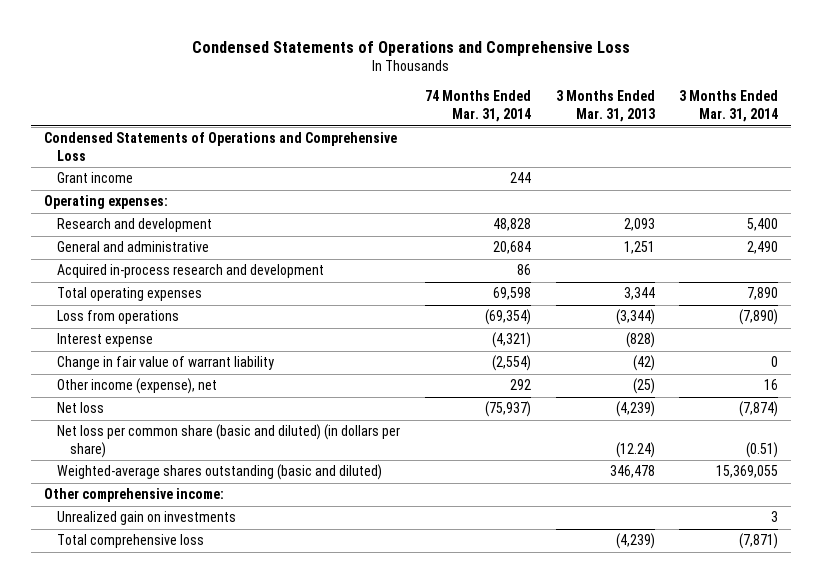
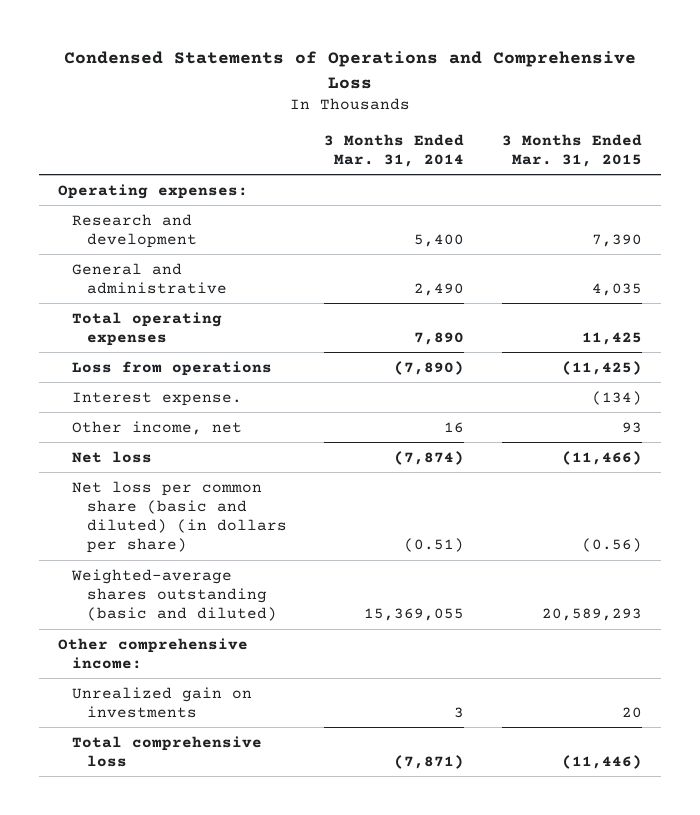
- | 74 Months Ended Mar. 31, 2014 | 3 Months Ended Mar. 31, 2013 | 3 Months Ended Mar. 31, 2014
+ | 3 Months Ended Mar. 31, 2014 | 3 Months Ended Mar. 31, 2015
- Condensed Statements of Operations and Comprehensive Loss
- Grant income | 244 | |
- Acquired in-process research and development | 86 | |
- Interest expense | (4,321) | (828) |
- Change in fair value of warrant liability | (2,554) | (42) | 0
- Other income (expense), net | 292 | (25) | 16
+ Interest expense. | | (134)
+ Other income, net | 16 | 93

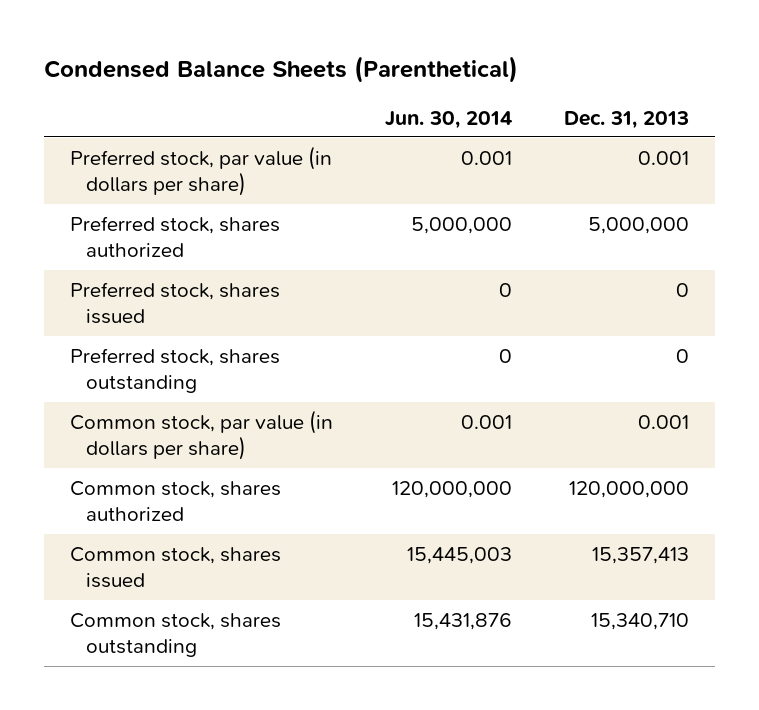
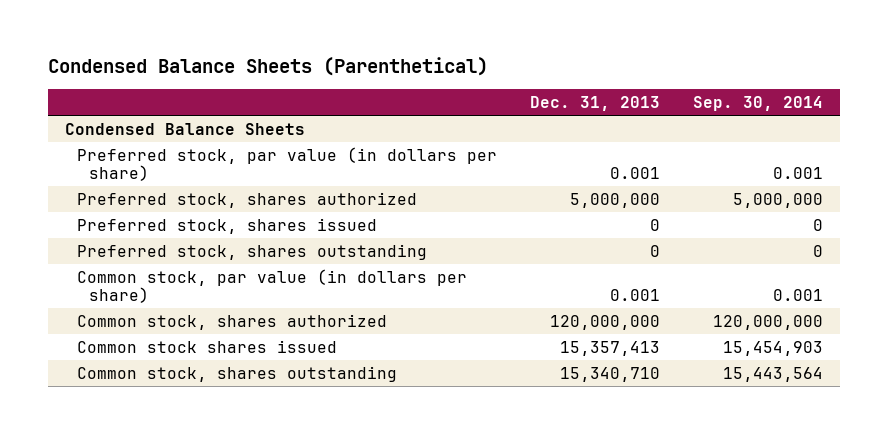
- | Jun. 30, 2014 | Dec. 31, 2013
+ | Dec. 31, 2013 | Sep. 30, 2014
+ Condensed Balance Sheets
- Common stock, shares issued | 15,445,003 | 15,357,413
+ Common stock shares issued | 15,357,413 | 15,454,903

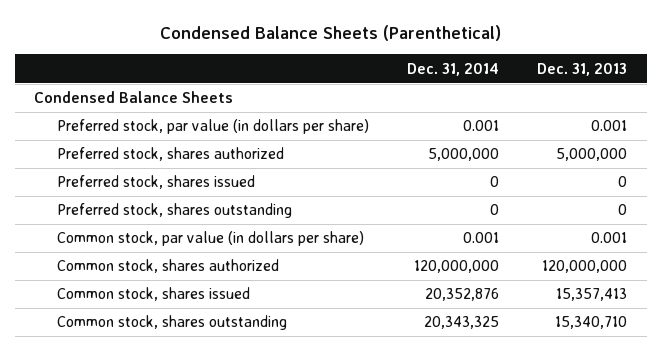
- | Dec. 31, 2013 | Sep. 30, 2014
+ | Dec. 31, 2014 | Dec. 31, 2013
- Common stock shares issued | 15,357,413 | 15,454,903
+ Common stock, shares issued | 20,352,876 | 15,357,413

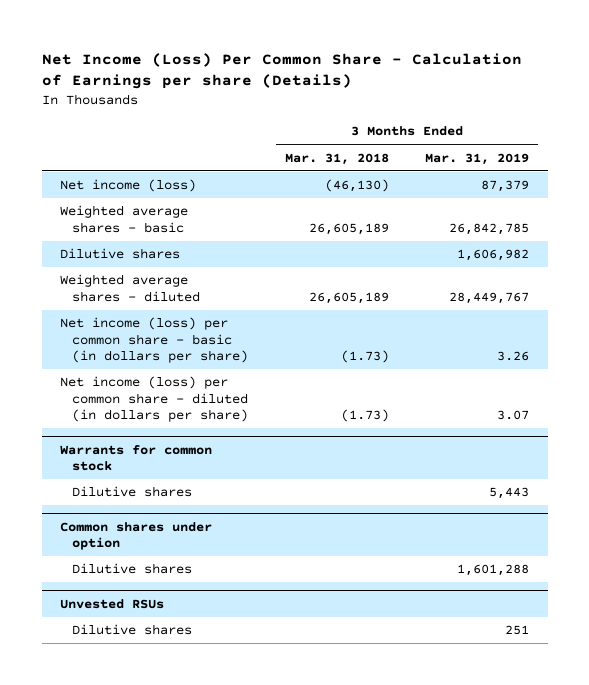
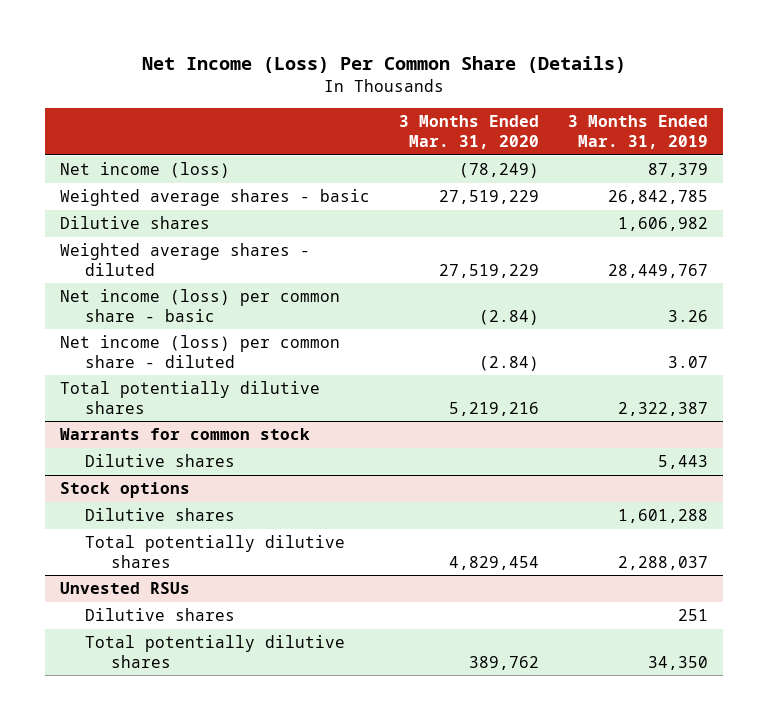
- Net Income (Loss) Per Common Share - Calculation of Earnings per share (Details)
+ Net Income (Loss) Per Common Share (Details)
- | 3 Months Ended Mar. 31, 2018 | 3 Months Ended Mar. 31, 2019
+ | 3 Months Ended Mar. 31, 2020 | 3 Months Ended Mar. 31, 2019
- Net income (loss) per common share - basic (in dollars per share) | (1.73) | 3.26
- Net income (loss) per common share - diluted (in dollars per share) | (1.73) | 3.07
+ Net income (loss) per common share - basic | (2.84) | 3.26
+ Net income (loss) per common share - diluted | (2.84) | 3.07
+ Total potentially dilutive shares | 5,219,216 | 2,322,387
- Common shares under option
+ Stock options
+ Total potentially dilutive shares | 4,829,454 | 2,288,037
@ Unvested RSUs
+ Total potentially dilutive shares | 389,762 | 34,350

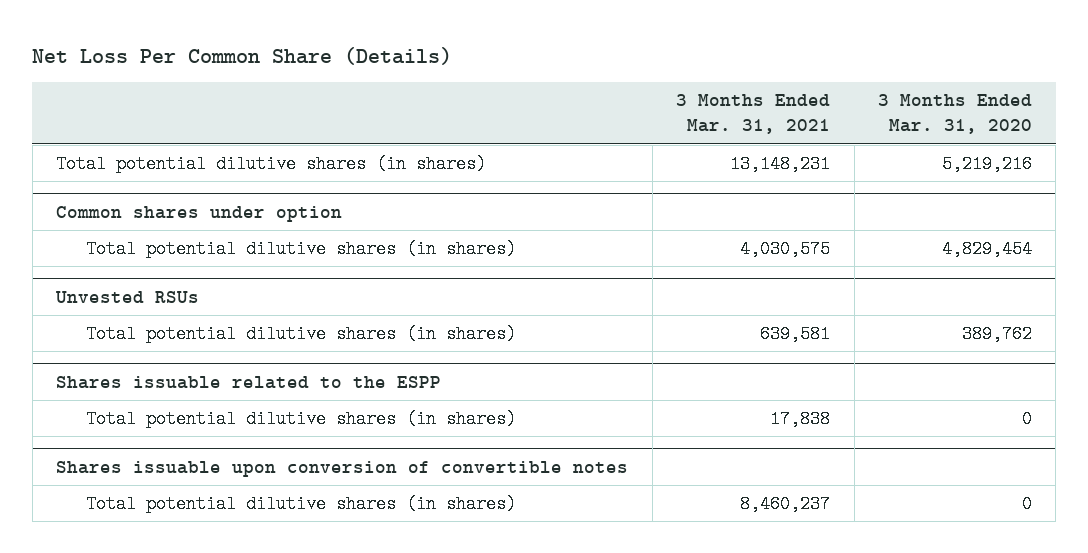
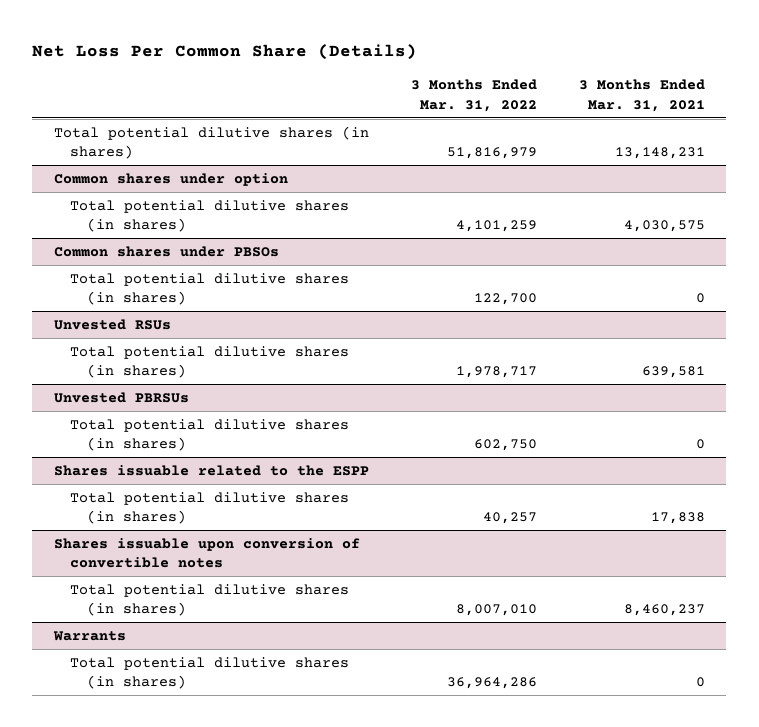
- | 3 Months Ended Mar. 31, 2021 | 3 Months Ended Mar. 31, 2020
+ | 3 Months Ended Mar. 31, 2022 | 3 Months Ended Mar. 31, 2021
+ Common shares under PBSOs
+ Total potential dilutive shares (in shares) | 122,700 | 0
+ Unvested PBRSUs
+ Total potential dilutive shares (in shares) | 602,750 | 0
+ Warrants
+ Total potential dilutive shares (in shares) | 36,964,286 | 0

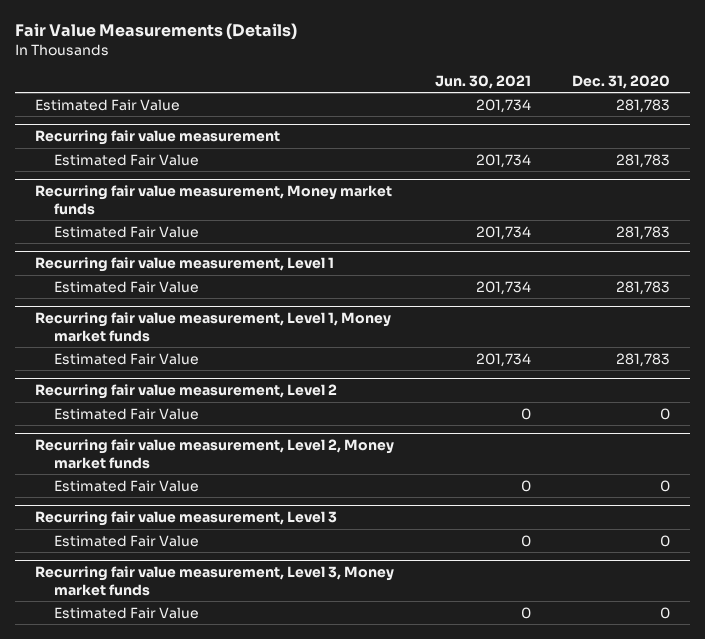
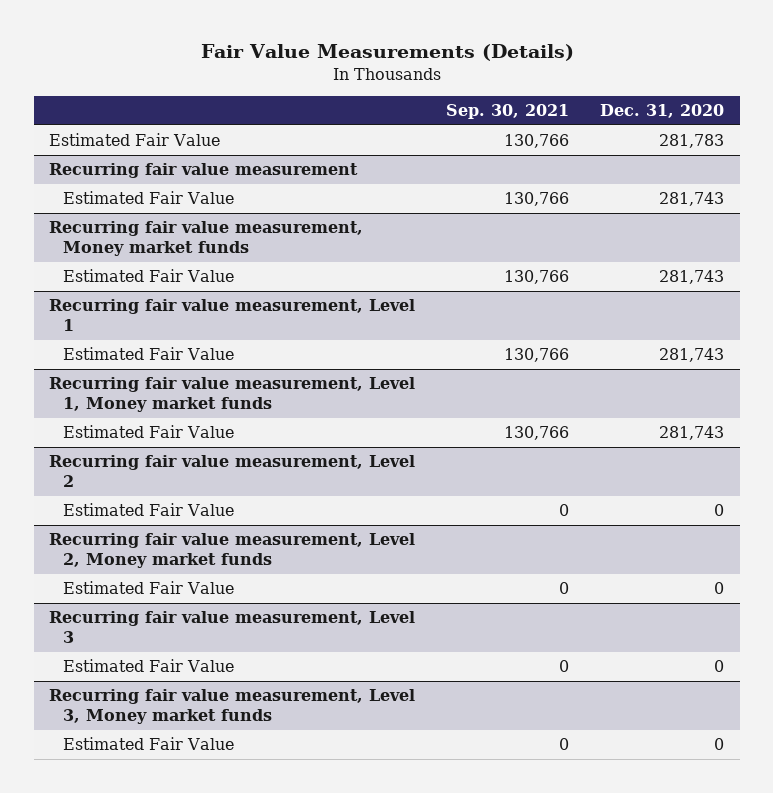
- | Jun. 30, 2021 | Dec. 31, 2020
+ | Sep. 30, 2021 | Dec. 31, 2020
@ Recurring fair value measurement
- Estimated Fair Value | 201,734 | 281,783
+ Estimated Fair Value | 130,766 | 281,743
@ Recurring fair value measurement, Money market funds
- Estimated Fair Value | 201,734 | 281,783
+ Estimated Fair Value | 130,766 | 281,743
@ Recurring fair value measurement, Level 1
- Estimated Fair Value | 201,734 | 281,783
+ Estimated Fair Value | 130,766 | 281,743
@ Recurring fair value measurement, Level 1, Money market funds
- Estimated Fair Value | 201,734 | 281,783
+ Estimated Fair Value | 130,766 | 281,743

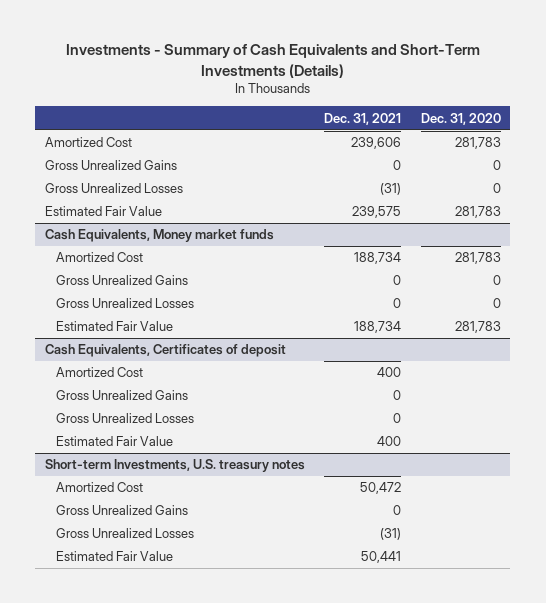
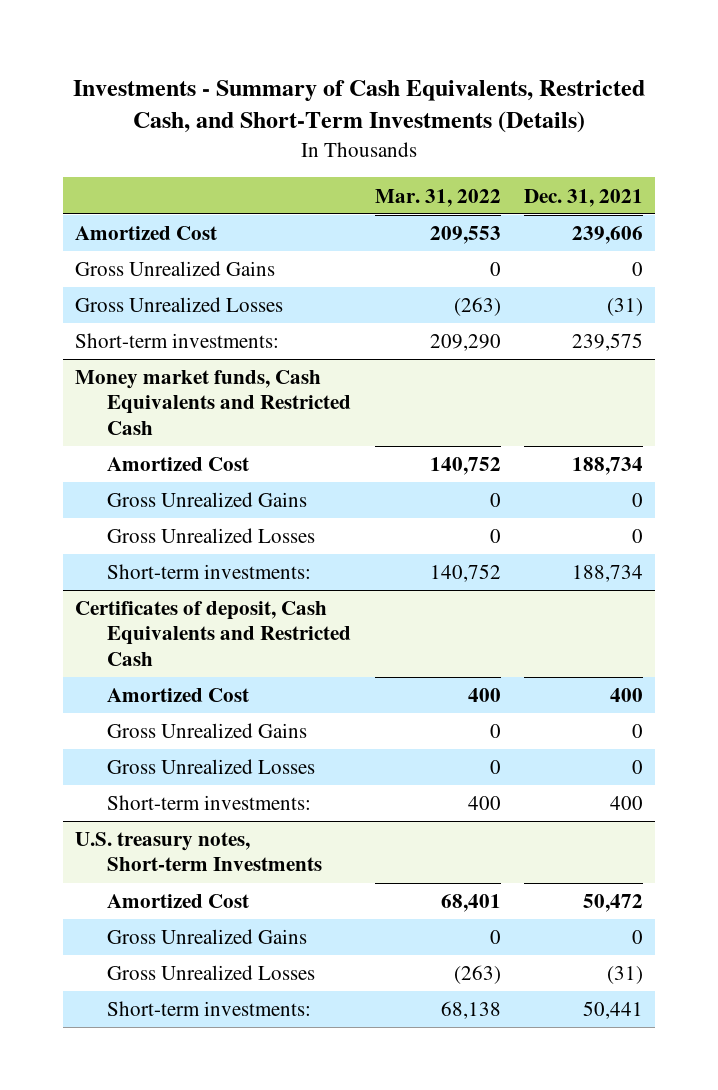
- Investments - Summary of Cash Equivalents and Short-Term Investments (Details)
+ Investments - Summary of Cash Equivalents, Restricted Cash, and Short-Term Investments (Details)
- | Dec. 31, 2021 | Dec. 31, 2020
+ | Mar. 31, 2022 | Dec. 31, 2021
- Estimated Fair Value | 239,575 | 281,783
- Cash Equivalents, Money market funds
+ Short-term investments: | 209,290 | 239,575
+ Money market funds, Cash Equivalents and Restricted Cash
- Estimated Fair Value | 188,734 | 281,783
- Cash Equivalents, Certificates of deposit
+ Short-term investments: | 140,752 | 188,734
+ Certificates of deposit, Cash Equivalents and Restricted Cash
- Estimated Fair Value | 400 |
- Short-term Investments, U.S. treasury notes
+ Short-term investments: | 400 | 400
+ U.S. treasury notes, Short-term Investments
- Estimated Fair Value | 50,441 |
+ Short-term investments: | 68,138 | 50,441

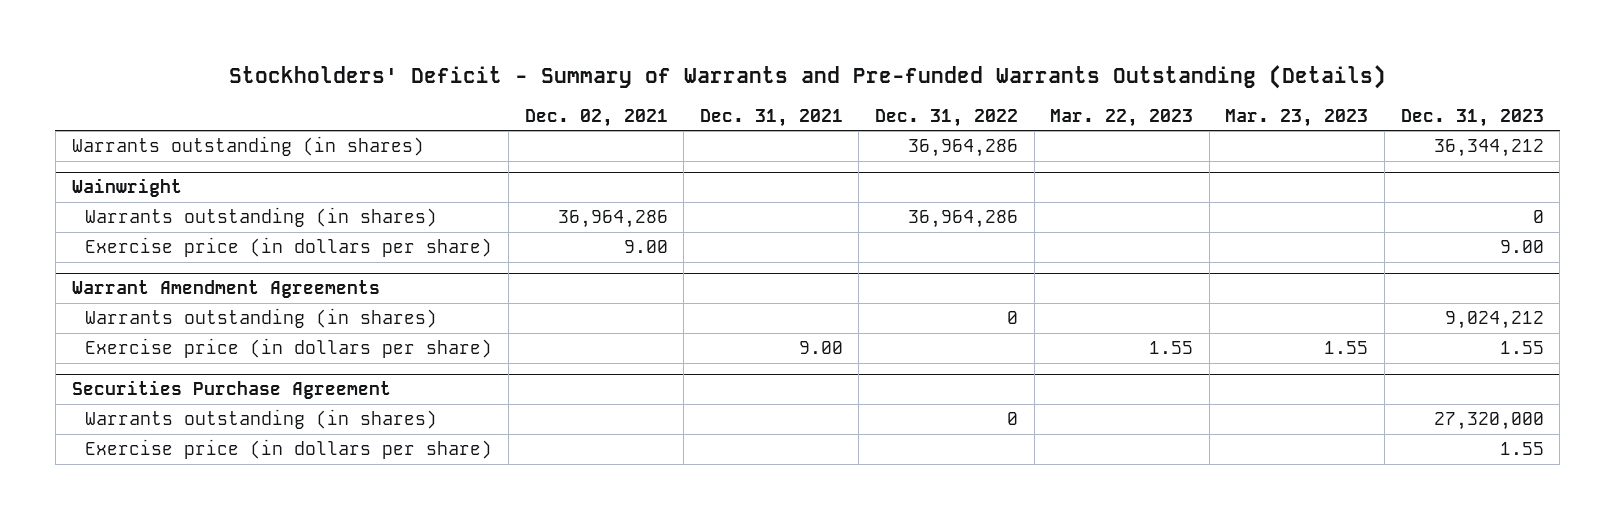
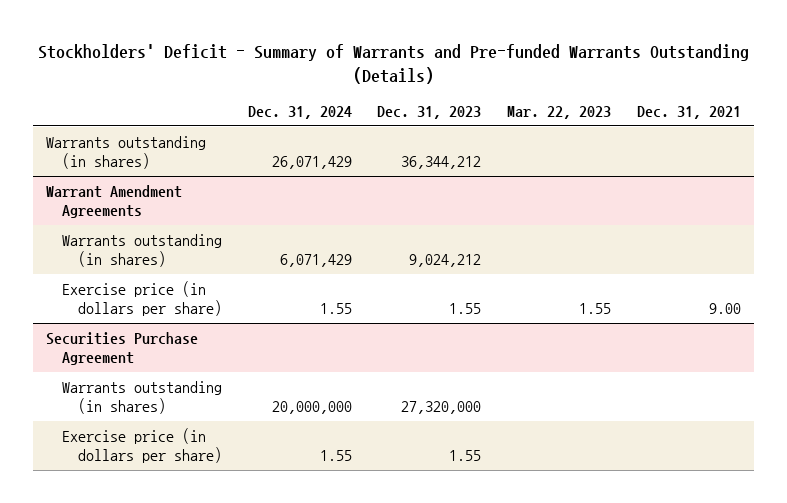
- | Dec. 02, 2021 | Dec. 31, 2021 | Dec. 31, 2022 | Mar. 22, 2023 | Mar. 23, 2023 | Dec. 31, 2023
+ | Dec. 31, 2024 | Dec. 31, 2023 | Mar. 22, 2023 | Dec. 31, 2021
- Wainwright
- Warrants outstanding (in shares) | 36,964,286 | | 36,964,286 | | | 0
- Exercise price (in dollars per share) | 9.00 | | | | | 9.00

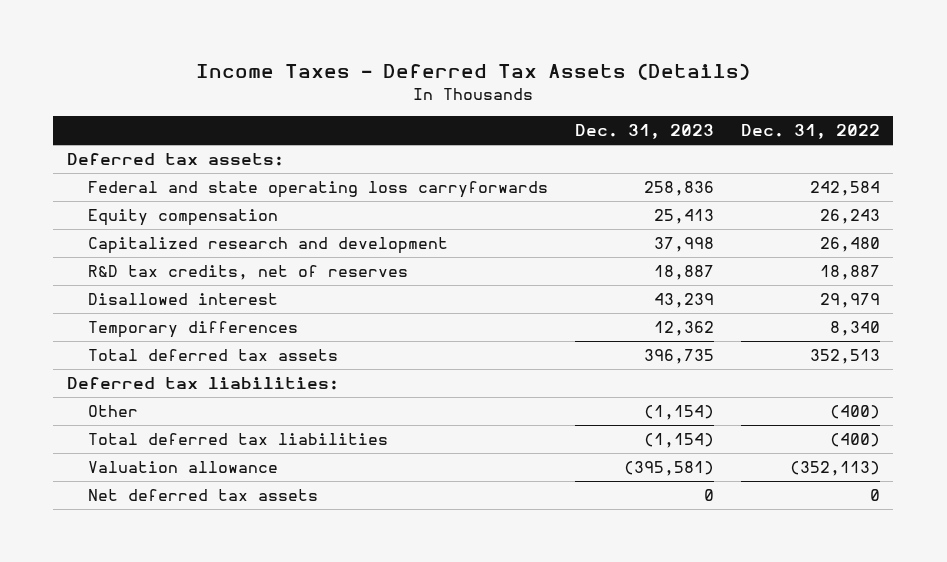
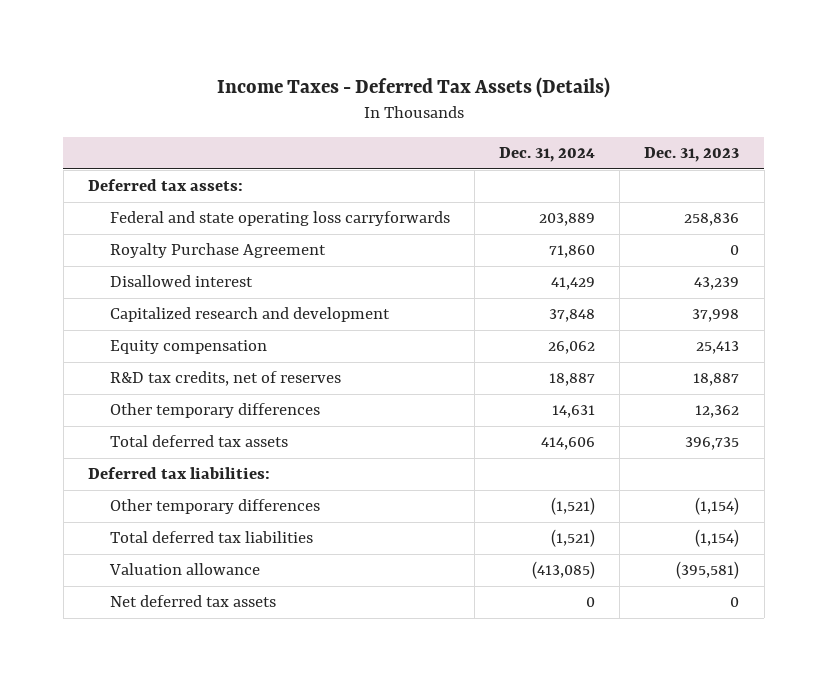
- | Dec. 31, 2023 | Dec. 31, 2022
+ | Dec. 31, 2024 | Dec. 31, 2023
+ Royalty Purchase Agreement | 71,860 | 0
moved up: Disallowed interest | 41,429 | 43,239
moved down: Equity compensation | 26,062 | 25,413
- Temporary differences | 12,362 | 8,340
+ Other temporary differences | 14,631 | 12,362
- Other | (1,154) | (400)
+ Other temporary differences | (1,521) | (1,154)

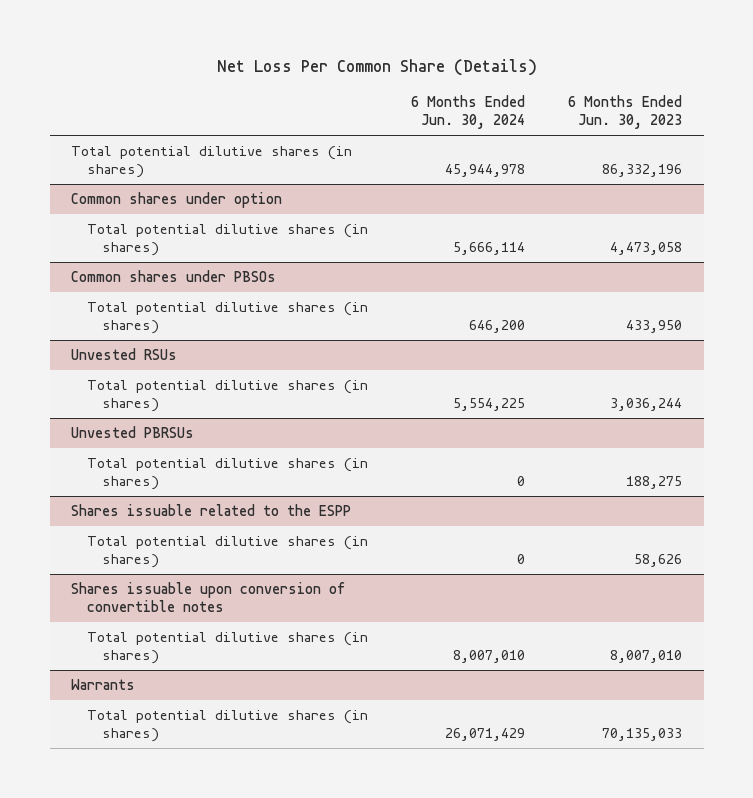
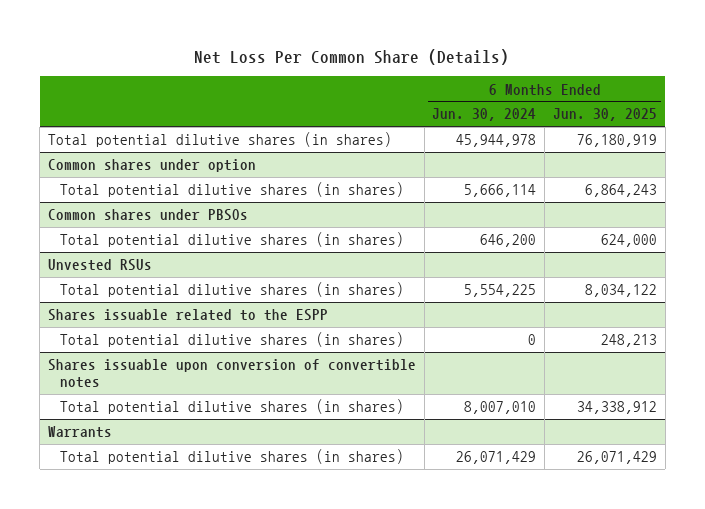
- | 6 Months Ended Jun. 30, 2024 | 6 Months Ended Jun. 30, 2023
+ | 6 Months Ended Jun. 30, 2024 | 6 Months Ended Jun. 30, 2025
- Unvested PBRSUs
- Total potential dilutive shares (in shares) | 0 | 188,275

